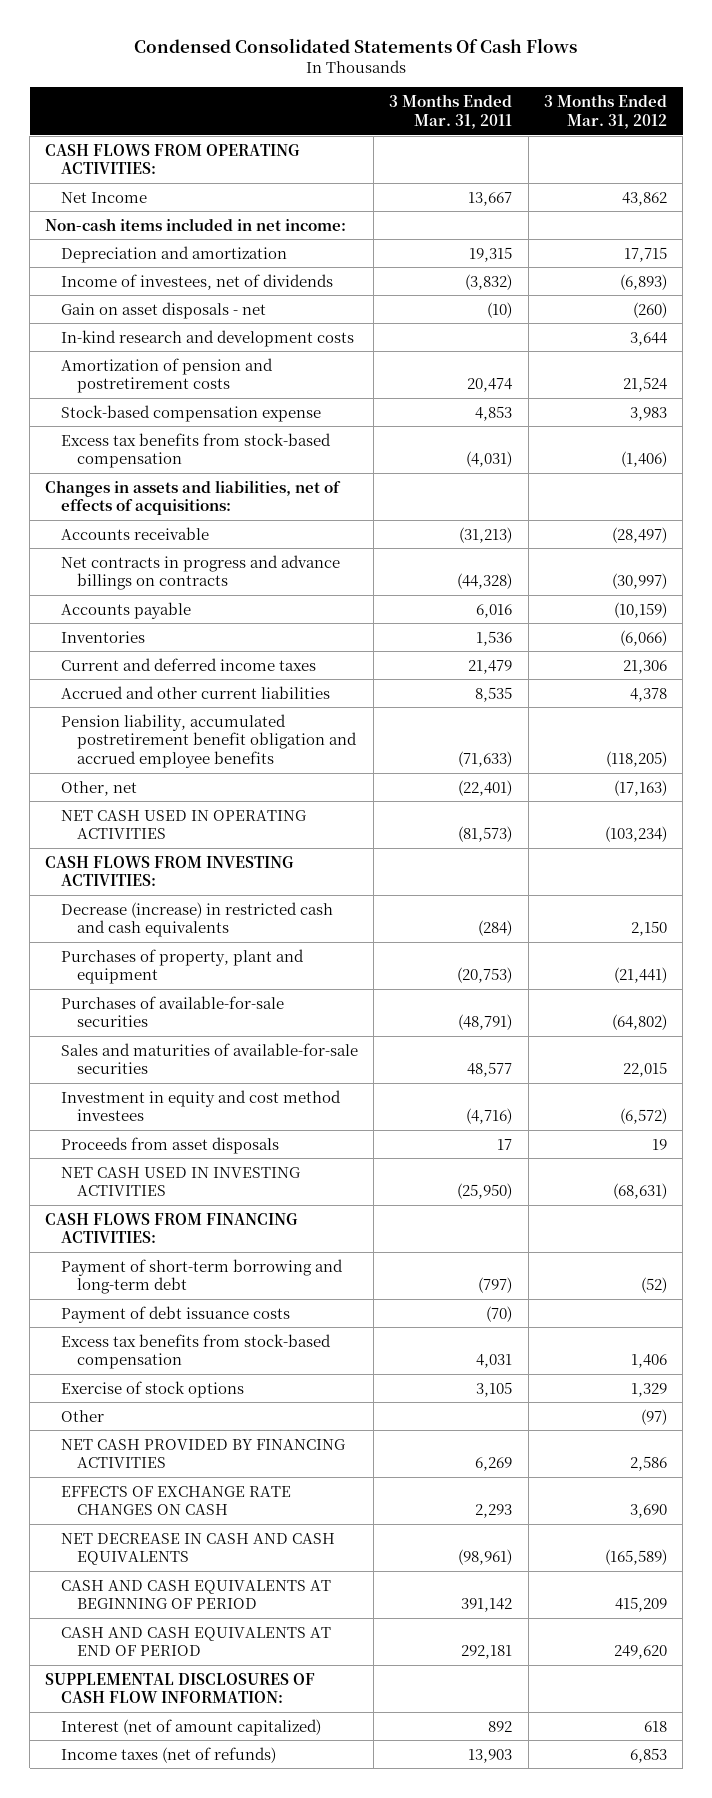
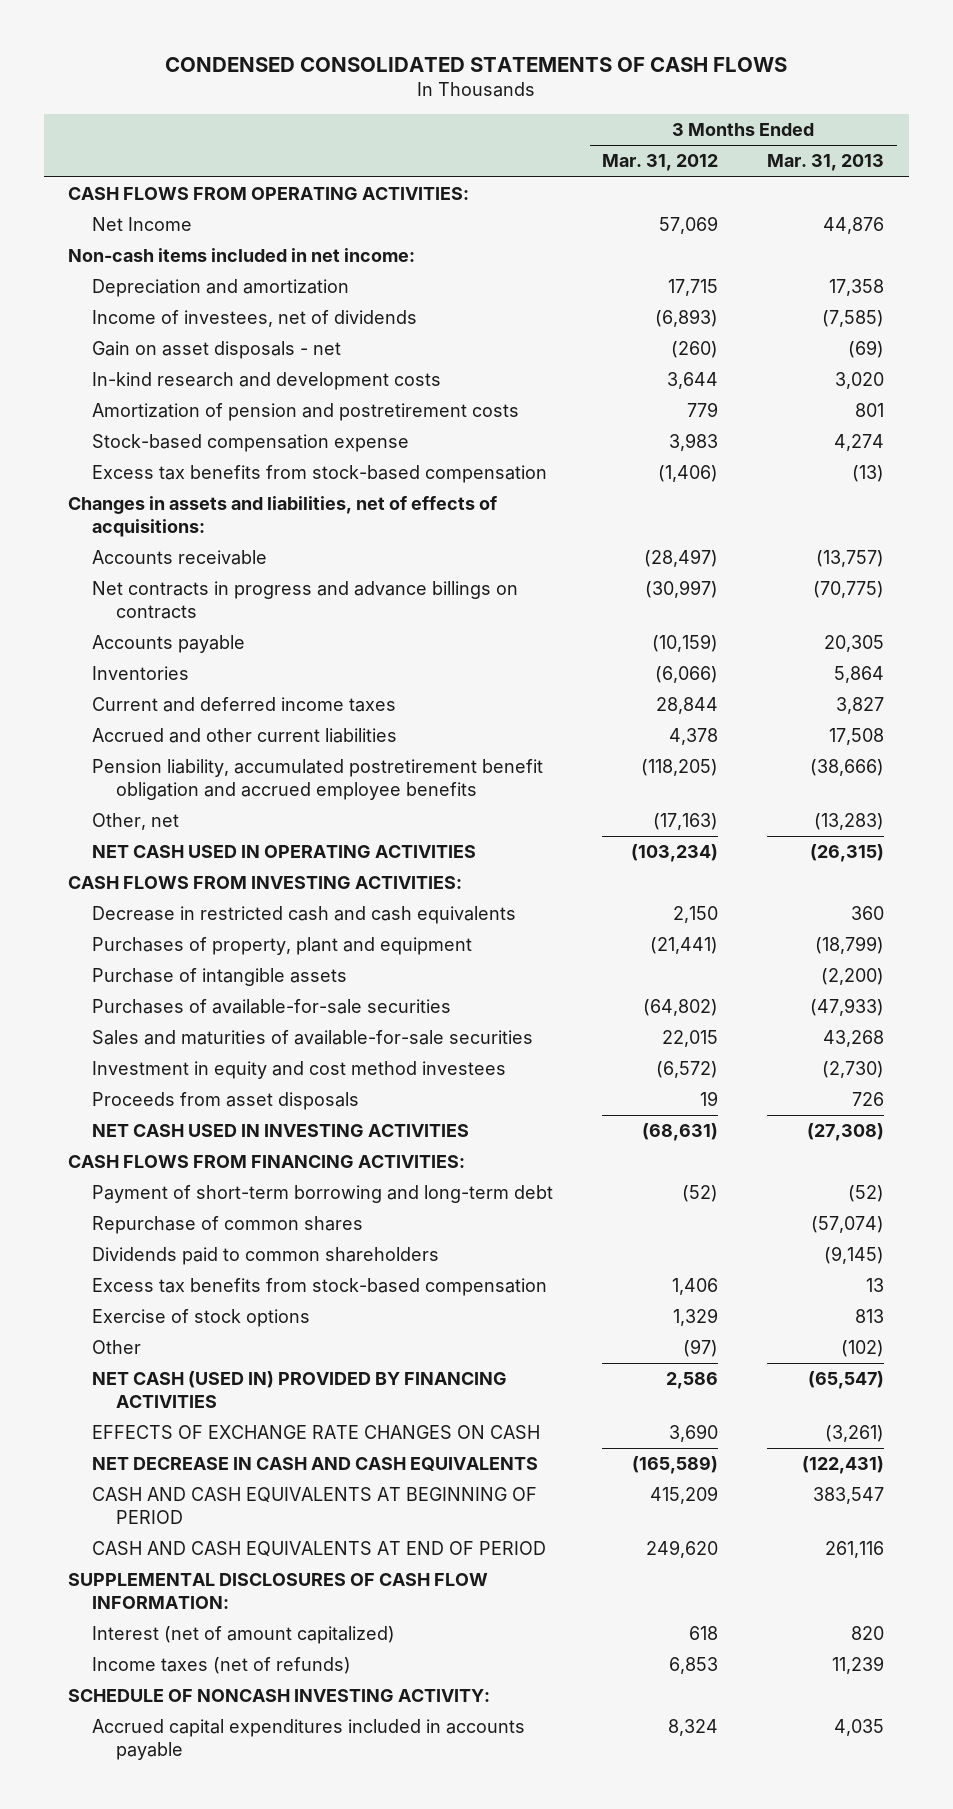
- Condensed Consolidated Statements Of Cash Flows
+ CONDENSED CONSOLIDATED STATEMENTS OF CASH FLOWS
- | 3 Months Ended Mar. 31, 2011 | 3 Months Ended Mar. 31, 2012
+ | 3 Months Ended Mar. 31, 2012 | 3 Months Ended Mar. 31, 2013
- Net Income | 13,667 | 43,862
+ Net Income | 57,069 | 44,876
- Amortization of pension and postretirement costs | 20,474 | 21,524
+ Amortization of pension and postretirement costs | 779 | 801
- Current and deferred income taxes | 21,479 | 21,306
+ Current and deferred income taxes | 28,844 | 3,827
- Decrease (increase) in restricted cash and cash equivalents | (284) | 2,150
+ Decrease in restricted cash and cash equivalents | 2,150 | 360
+ Purchase of intangible assets | | (2,200)
- Payment of debt issuance costs | (70) |
+ Repurchase of common shares | | (57,074)
+ Dividends paid to common shareholders | | (9,145)
- NET CASH PROVIDED BY FINANCING ACTIVITIES | 6,269 | 2,586
+ NET CASH (USED IN) PROVIDED BY FINANCING ACTIVITIES | 2,586 | (65,547)
+ SCHEDULE OF NONCASH INVESTING ACTIVITY:
+ Accrued capital expenditures included in accounts payable | 8,324 | 4,035

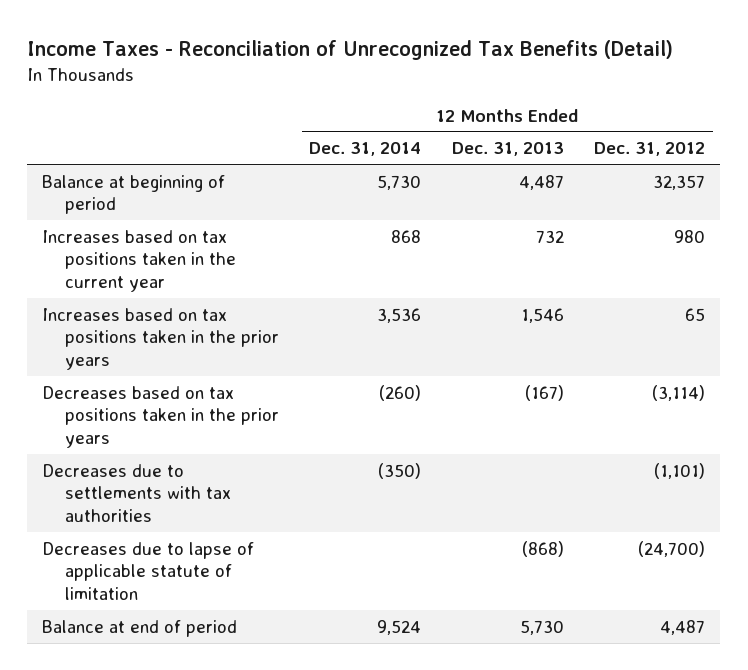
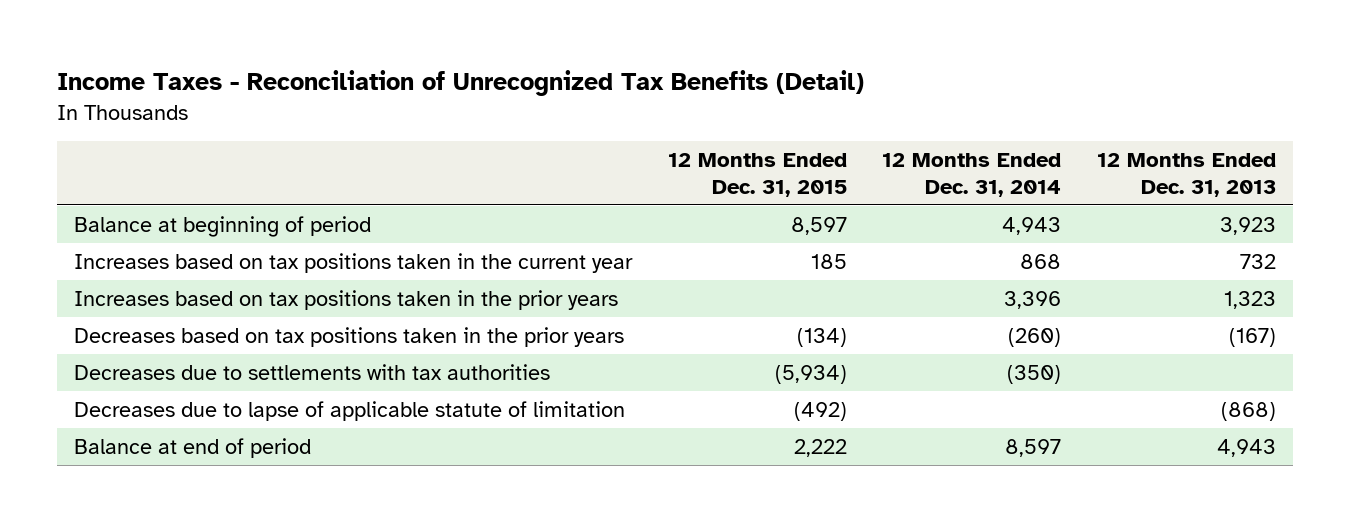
- | 12 Months Ended Dec. 31, 2014 | 12 Months Ended Dec. 31, 2013 | 12 Months Ended Dec. 31, 2012
+ | 12 Months Ended Dec. 31, 2015 | 12 Months Ended Dec. 31, 2014 | 12 Months Ended Dec. 31, 2013
- Balance at beginning of period | 5,730 | 4,487 | 32,357
+ Balance at beginning of period | 8,597 | 4,943 | 3,923
- Increases based on tax positions taken in the prior years | 3,536 | 1,546 | 65
+ Increases based on tax positions taken in the prior years | | 3,396 | 1,323
- Balance at end of period | 9,524 | 5,730 | 4,487
+ Balance at end of period | 2,222 | 8,597 | 4,943

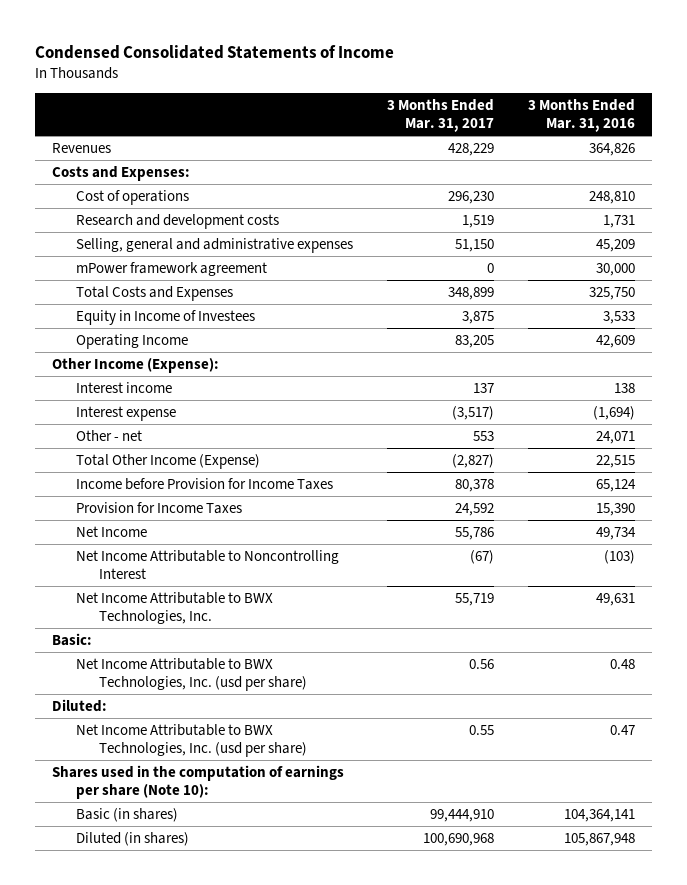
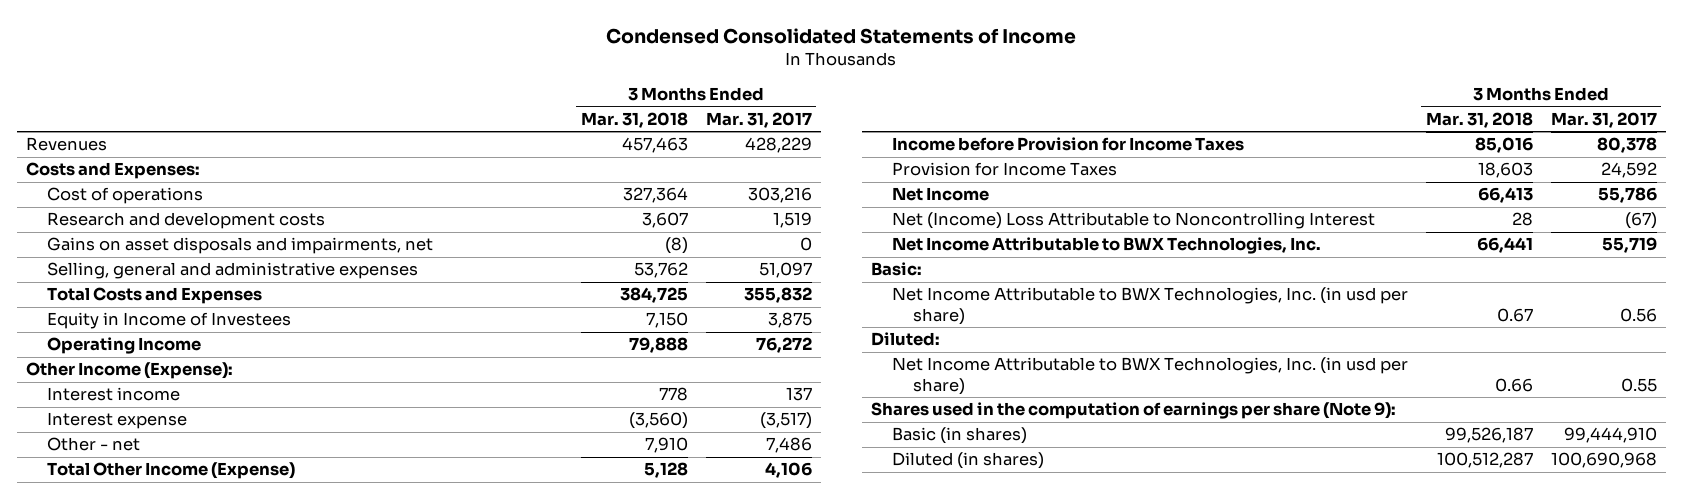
- | 3 Months Ended Mar. 31, 2017 | 3 Months Ended Mar. 31, 2016
+ | 3 Months Ended Mar. 31, 2018 | 3 Months Ended Mar. 31, 2017
- Cost of operations | 296,230 | 248,810
+ Cost of operations | 327,364 | 303,216
- Selling, general and administrative expenses | 51,150 | 45,209
- mPower framework agreement | 0 | 30,000
- Total Costs and Expenses | 348,899 | 325,750
+ Gains on asset disposals and impairments, net | (8) | 0
+ Selling, general and administrative expenses | 53,762 | 51,097
+ Total Costs and Expenses | 384,725 | 355,832
- Operating Income | 83,205 | 42,609
+ Operating Income | 79,888 | 76,272
- Other - net | 553 | 24,071
- Total Other Income (Expense) | (2,827) | 22,515
+ Other - net | 7,910 | 7,486
+ Total Other Income (Expense) | 5,128 | 4,106
- Net Income Attributable to Noncontrolling Interest | (67) | (103)
+ Net (Income) Loss Attributable to Noncontrolling Interest | 28 | (67)
- Net Income Attributable to BWX Technologies, Inc. (usd per share) | 0.56 | 0.48
+ Net Income Attributable to BWX Technologies, Inc. (in usd per share) | 0.67 | 0.56
- Net Income Attributable to BWX Technologies, Inc. (usd per share) | 0.55 | 0.47
- Shares used in the computation of earnings per share (Note 10):
+ Net Income Attributable to BWX Technologies, Inc. (in usd per share) | 0.66 | 0.55
+ Shares used in the computation of earnings per share (Note 9):

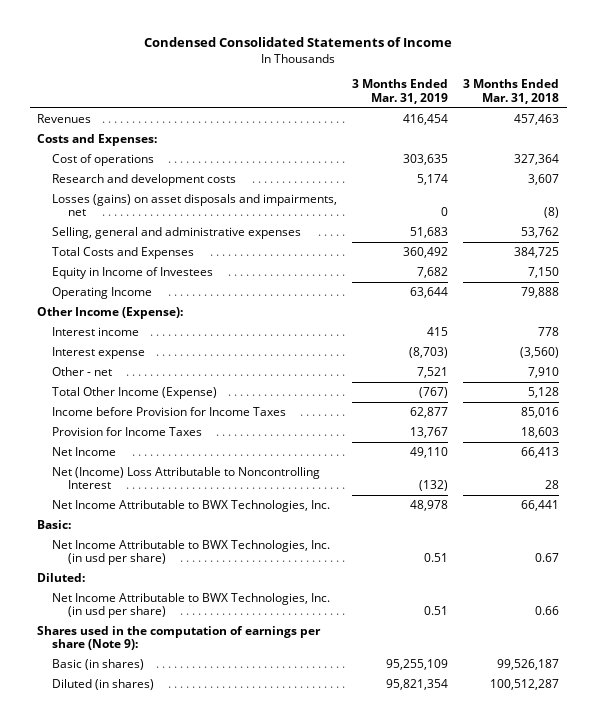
- | 3 Months Ended Mar. 31, 2018 | 3 Months Ended Mar. 31, 2017
+ | 3 Months Ended Mar. 31, 2019 | 3 Months Ended Mar. 31, 2018
- Gains on asset disposals and impairments, net | (8) | 0
+ Losses (gains) on asset disposals and impairments, net | 0 | (8)

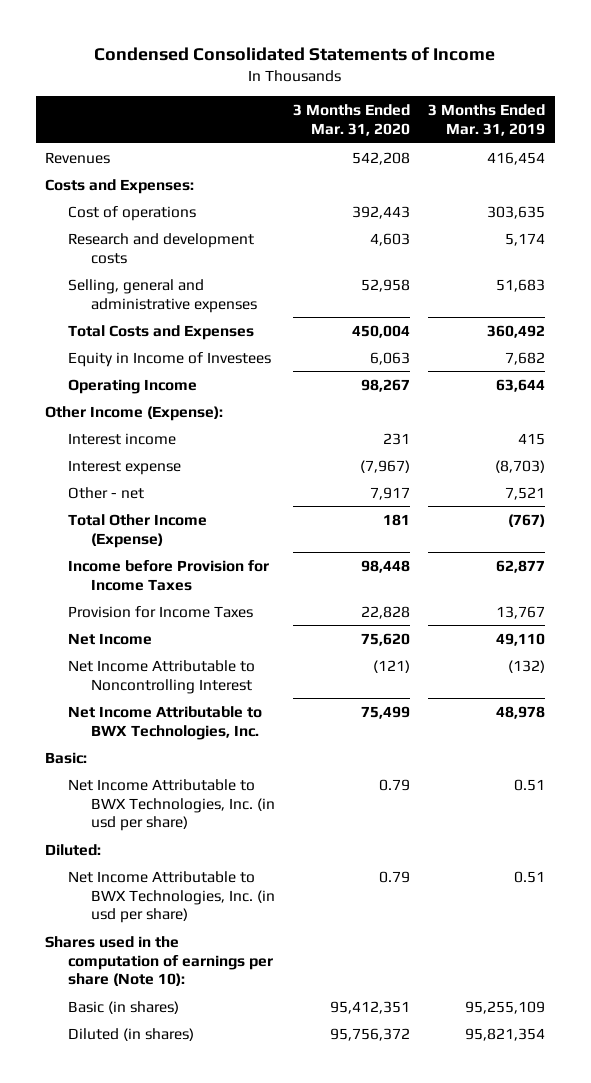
- | 3 Months Ended Mar. 31, 2019 | 3 Months Ended Mar. 31, 2018
+ | 3 Months Ended Mar. 31, 2020 | 3 Months Ended Mar. 31, 2019
- Losses (gains) on asset disposals and impairments, net | 0 | (8)
- Net (Income) Loss Attributable to Noncontrolling Interest | (132) | 28
+ Net Income Attributable to Noncontrolling Interest | (121) | (132)
- Shares used in the computation of earnings per share (Note 9):
+ Shares used in the computation of earnings per share (Note 10):

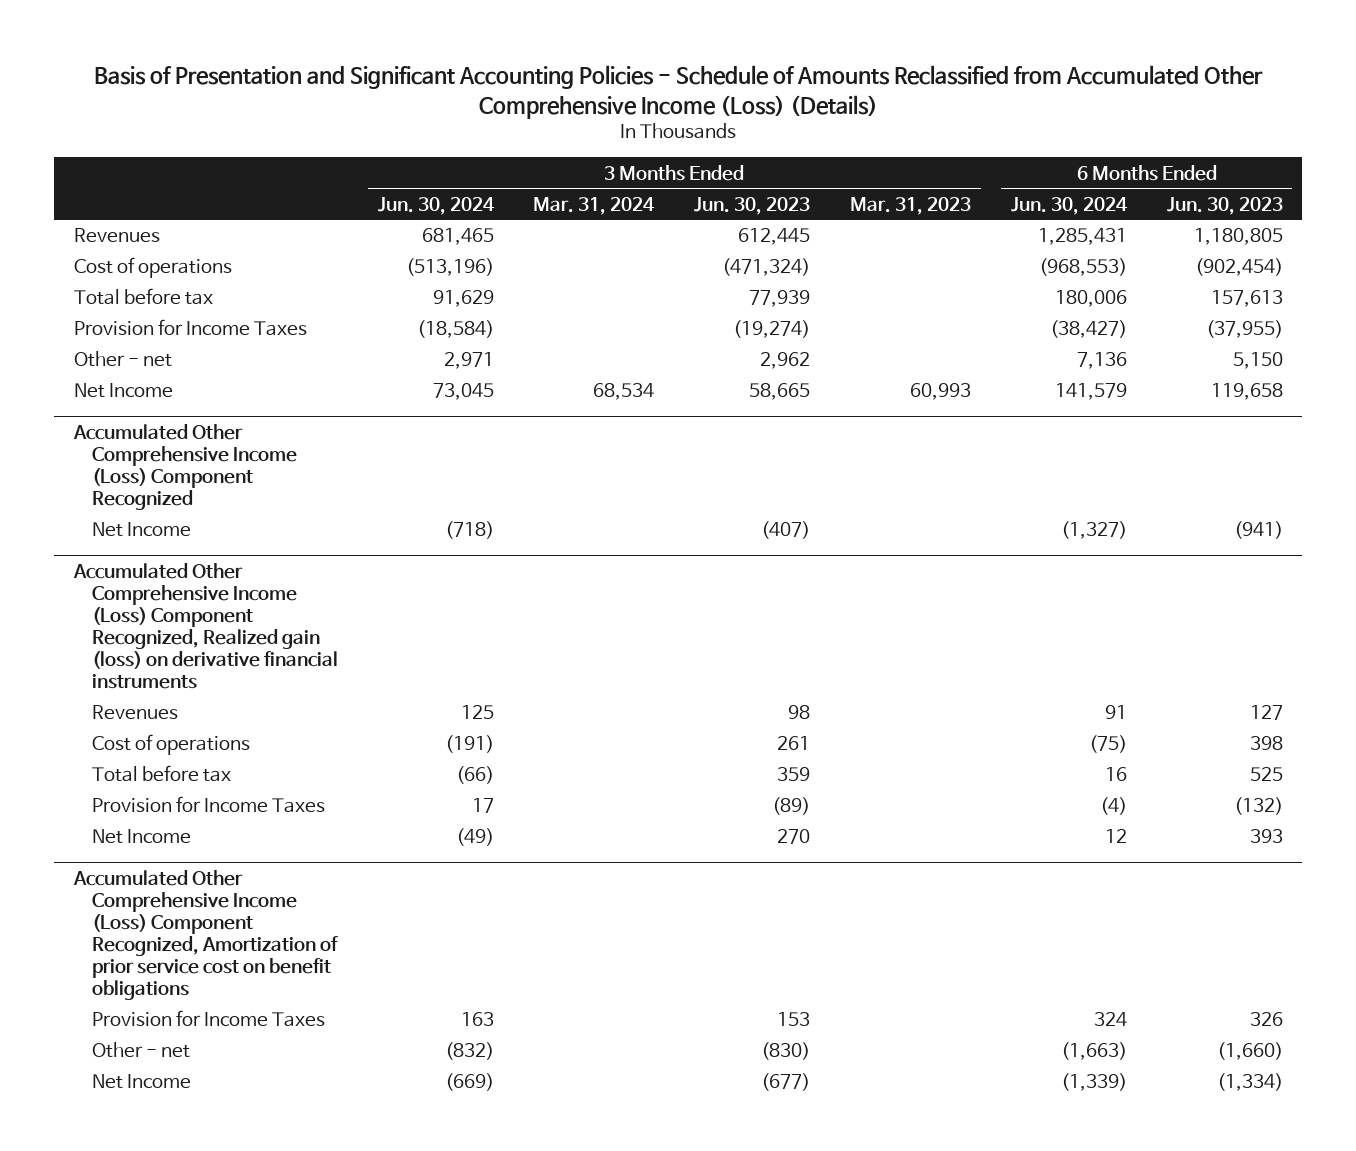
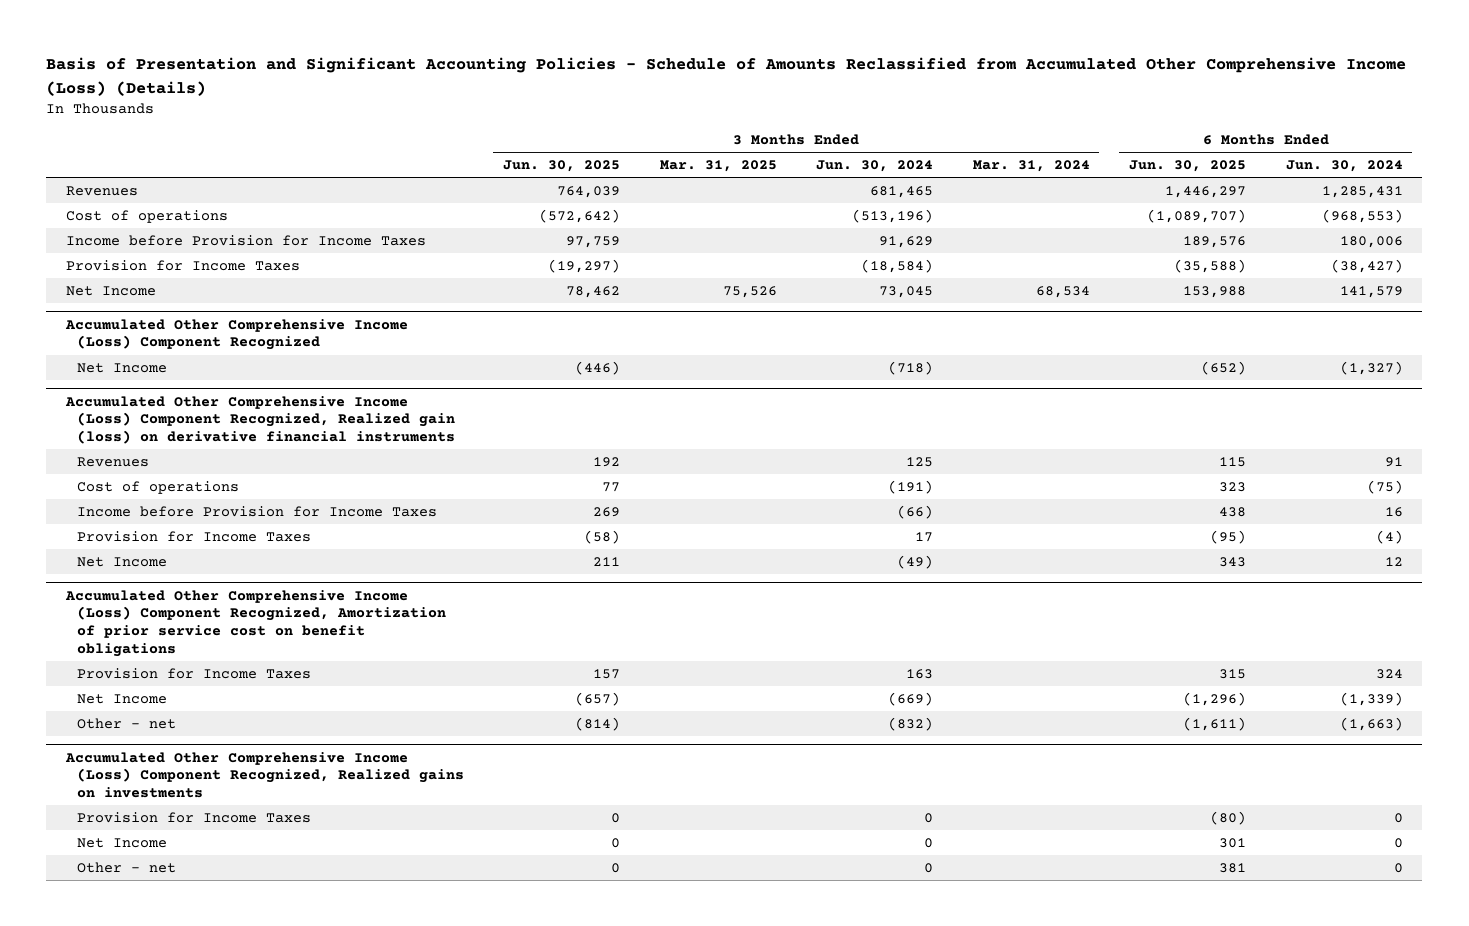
- | 3 Months Ended Jun. 30, 2024 | 3 Months Ended Mar. 31, 2024 | 3 Months Ended Jun. 30, 2023 | 3 Months Ended Mar. 31, 2023 | 6 Months Ended Jun. 30, 2024 | 6 Months Ended Jun. 30, 2023
+ | 3 Months Ended Jun. 30, 2025 | 3 Months Ended Mar. 31, 2025 | 3 Months Ended Jun. 30, 2024 | 3 Months Ended Mar. 31, 2024 | 6 Months Ended Jun. 30, 2025 | 6 Months Ended Jun. 30, 2024
- Total before tax | 91,629 | | 77,939 | | 180,006 | 157,613
+ Income before Provision for Income Taxes | 97,759 | | 91,629 | | 189,576 | 180,006
- Other - net | 2,971 | | 2,962 | | 7,136 | 5,150
@ Accumulated Other Comprehensive Income (Loss) Component Recognized, Realized gain (loss) on derivative financial instruments
- Total before tax | (66) | | 359 | | 16 | 525
+ Income before Provision for Income Taxes | 269 | | (66) | | 438 | 16
@ Accumulated Other Comprehensive Income (Loss) Component Recognized, Amortization of prior service cost on benefit obligations
moved down: Other - net | (814) | | (832) | | (1,611) | (1,663)
+ Accumulated Other Comprehensive Income (Loss) Component Recognized, Realized gains on investments
+ Provision for Income Taxes | 0 | | 0 | | (80) | 0
+ Net Income | 0 | | 0 | | 301 | 0
+ Other - net | 0 | | 0 | | 381 | 0

